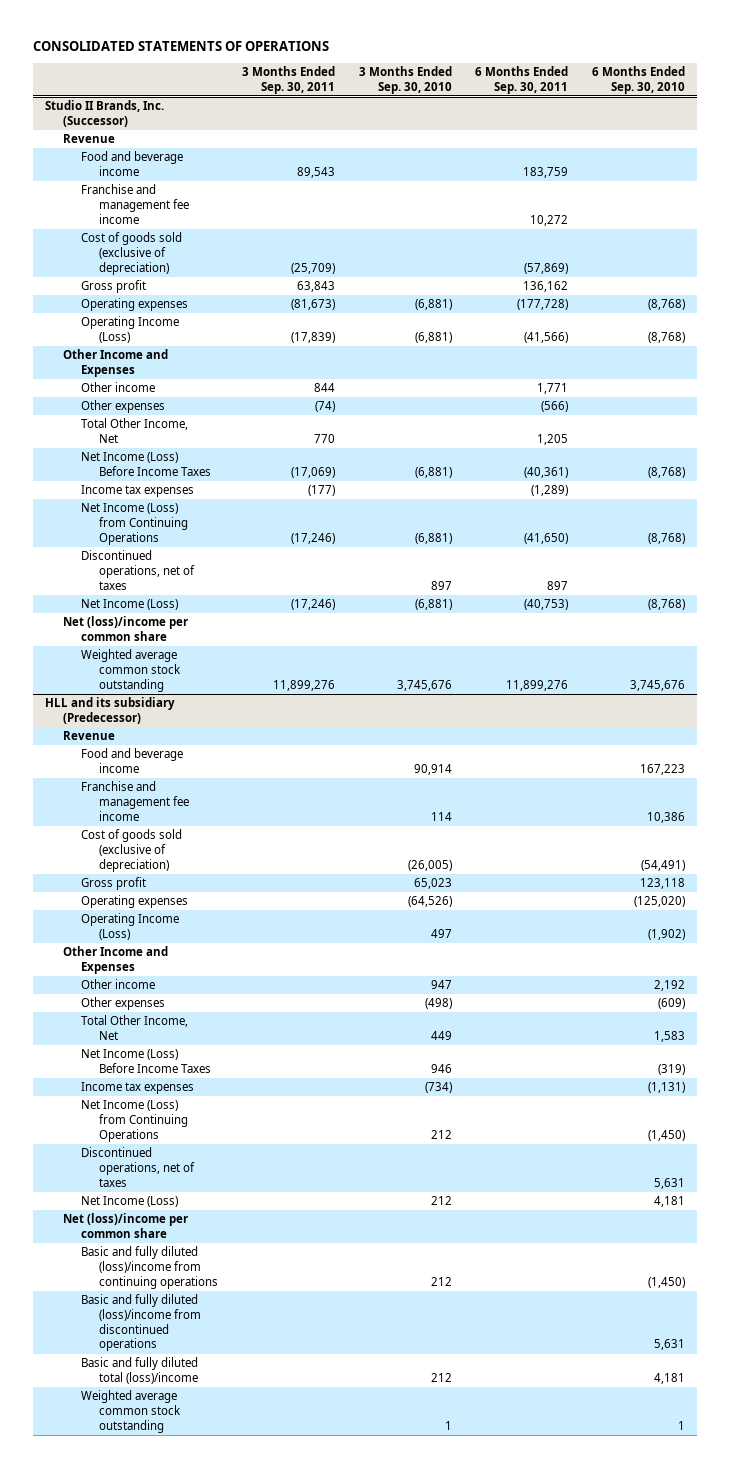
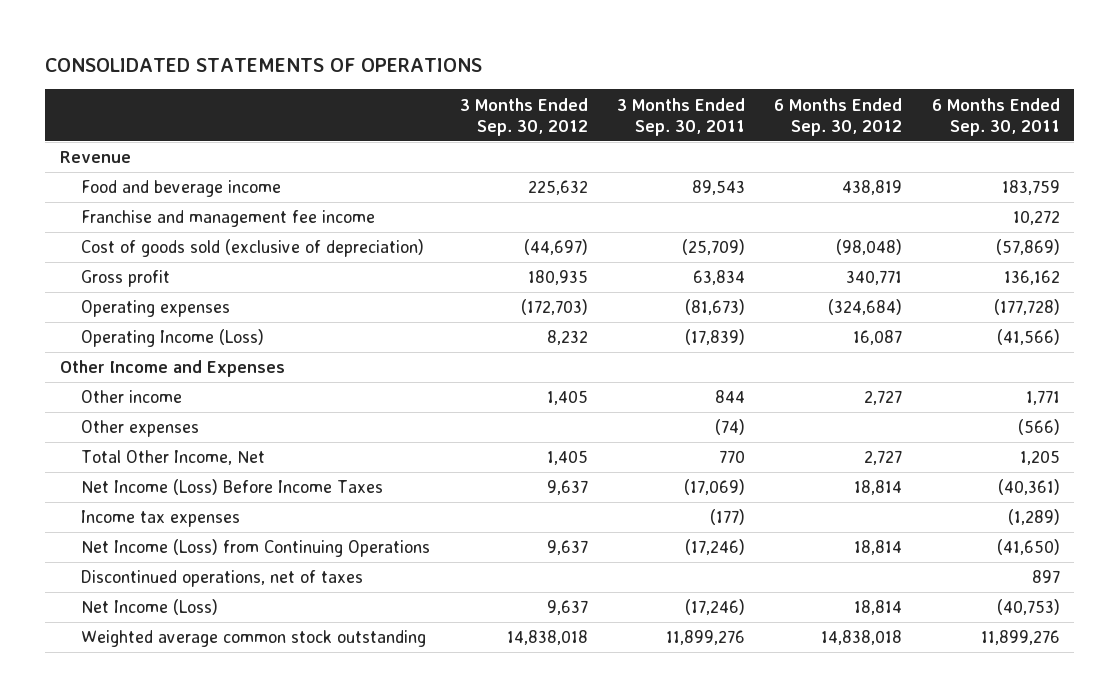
- | 3 Months Ended Sep. 30, 2011 | 3 Months Ended Sep. 30, 2010 | 6 Months Ended Sep. 30, 2011 | 6 Months Ended Sep. 30, 2010
+ | 3 Months Ended Sep. 30, 2012 | 3 Months Ended Sep. 30, 2011 | 6 Months Ended Sep. 30, 2012 | 6 Months Ended Sep. 30, 2011
- Studio II Brands, Inc. (Successor)
- Gross profit | 63,843 | | 136,162 |
+ Gross profit | 180,935 | 63,834 | 340,771 | 136,162
- Net (loss)/income per common share
- HLL and its subsidiary (Predecessor)
- Revenue
- Food and beverage income | | 90,914 | | 167,223
- Franchise and management fee income | | 114 | | 10,386
- Cost of goods sold (exclusive of depreciation) | | (26,005) | | (54,491)
- Gross profit | | 65,023 | | 123,118
- Operating expenses | | (64,526) | | (125,020)
- Operating Income (Loss) | | 497 | | (1,902)
- Other Income and Expenses
- Other income | | 947 | | 2,192
- Other expenses | | (498) | | (609)
- Total Other Income, Net | | 449 | | 1,583
- Net Income (Loss) Before Income Taxes | | 946 | | (319)
- Income tax expenses | | (734) | | (1,131)
- Net Income (Loss) from Continuing Operations | | 212 | | (1,450)
- Discontinued operations, net of taxes | | | | 5,631
- Net Income (Loss) | | 212 | | 4,181
- Net (loss)/income per common share
- Basic and fully diluted (loss)/income from continuing operations | | 212 | | (1,450)
- Basic and fully diluted (loss)/income from discontinued operations | | | | 5,631
- Basic and fully diluted total (loss)/income | | 212 | | 4,181
- Weighted average common stock outstanding | | 1 | | 1

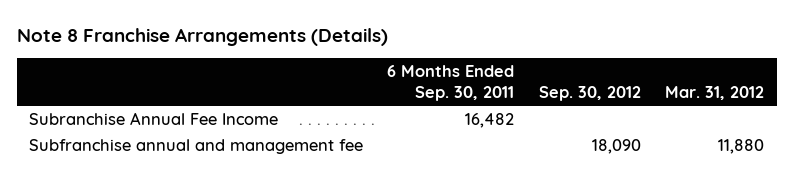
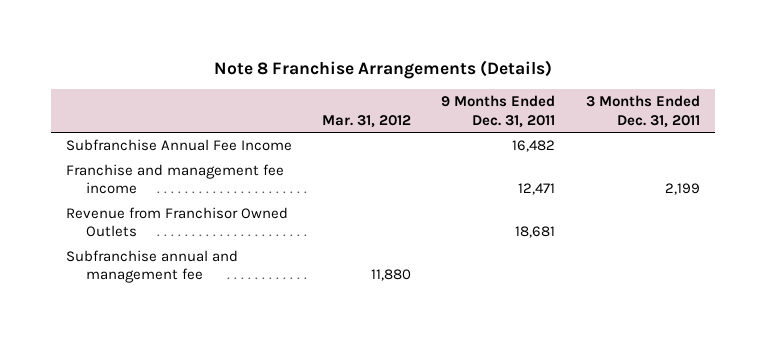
- | 6 Months Ended Sep. 30, 2011 | Sep. 30, 2012 | Mar. 31, 2012
+ | Mar. 31, 2012 | 9 Months Ended Dec. 31, 2011 | 3 Months Ended Dec. 31, 2011
- Subranchise Annual Fee Income | 16,482 | |
+ Subfranchise Annual Fee Income | | 16,482 |
+ Franchise and management fee income | | 12,471 | 2,199
+ Revenue from Franchisor Owned Outlets | | 18,681 |

